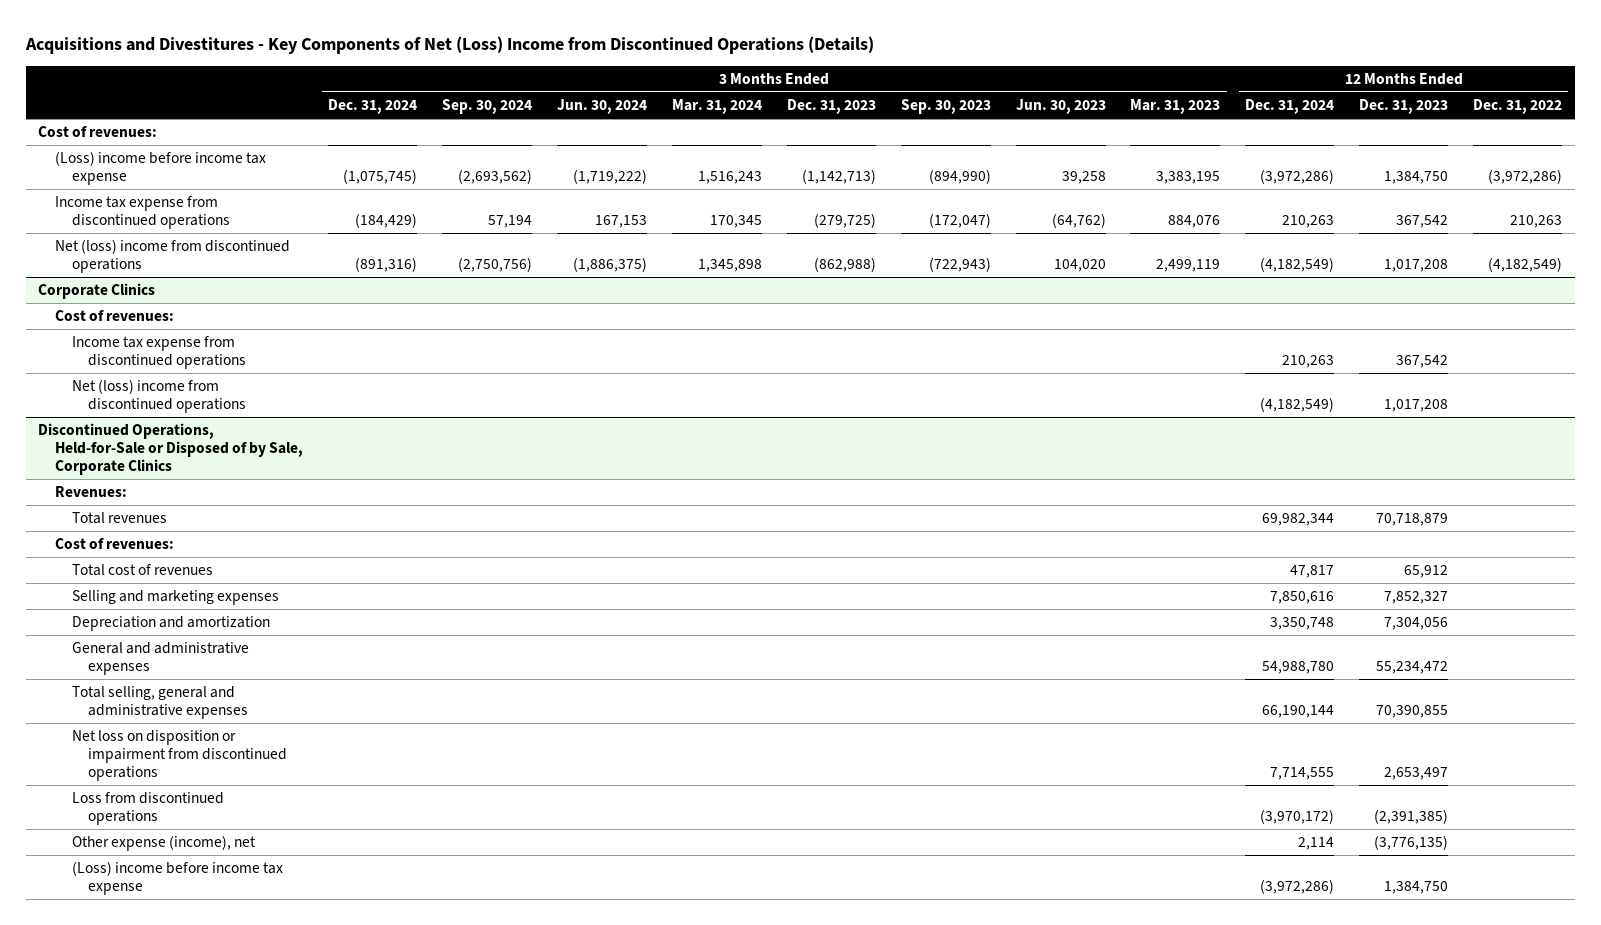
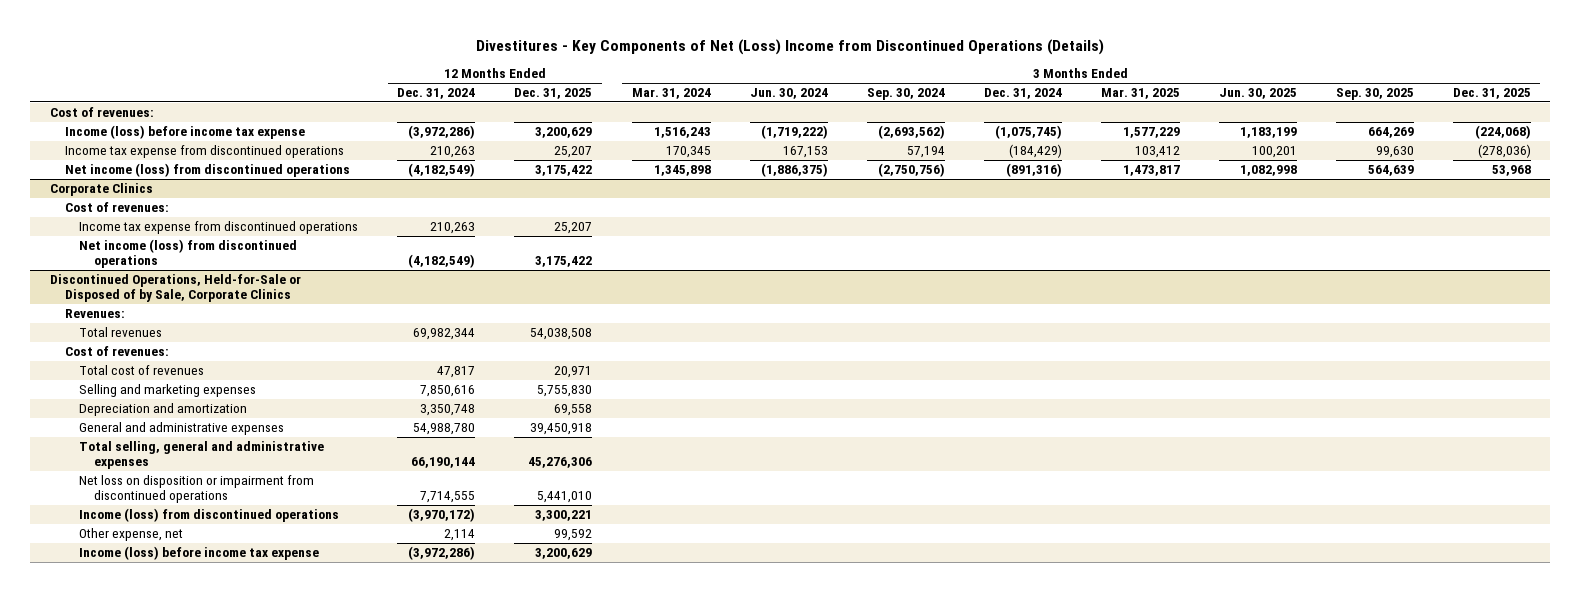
- Acquisitions and Divestitures - Key Components of Net (Loss) Income from Discontinued Operations (Details)
+ Divestitures - Key Components of Net (Loss) Income from Discontinued Operations (Details)
- | 3 Months Ended Dec. 31, 2024 | 3 Months Ended Sep. 30, 2024 | 3 Months Ended Jun. 30, 2024 | 3 Months Ended Mar. 31, 2024 | 3 Months Ended Dec. 31, 2023 | 3 Months Ended Sep. 30, 2023 | 3 Months Ended Jun. 30, 2023 | 3 Months Ended Mar. 31, 2023 | 12 Months Ended Dec. 31, 2024 | 12 Months Ended Dec. 31, 2023 | 12 Months Ended Dec. 31, 2022
+ | 12 Months Ended Dec. 31, 2024 | 12 Months Ended Dec. 31, 2025 | 3 Months Ended Mar. 31, 2024 | 3 Months Ended Jun. 30, 2024 | 3 Months Ended Sep. 30, 2024 | 3 Months Ended Dec. 31, 2024 | 3 Months Ended Mar. 31, 2025 | 3 Months Ended Jun. 30, 2025 | 3 Months Ended Sep. 30, 2025 | 3 Months Ended Dec. 31, 2025
- (Loss) income before income tax expense | (1,075,745) | (2,693,562) | (1,719,222) | 1,516,243 | (1,142,713) | (894,990) | 39,258 | 3,383,195 | (3,972,286) | 1,384,750 | (3,972,286)
+ Income (loss) before income tax expense | (3,972,286) | 3,200,629 | 1,516,243 | (1,719,222) | (2,693,562) | (1,075,745) | 1,577,229 | 1,183,199 | 664,269 | (224,068)
- Net (loss) income from discontinued operations | (891,316) | (2,750,756) | (1,886,375) | 1,345,898 | (862,988) | (722,943) | 104,020 | 2,499,119 | (4,182,549) | 1,017,208 | (4,182,549)
+ Net income (loss) from discontinued operations | (4,182,549) | 3,175,422 | 1,345,898 | (1,886,375) | (2,750,756) | (891,316) | 1,473,817 | 1,082,998 | 564,639 | 53,968
@ Corporate Clinics
- Net (loss) income from discontinued operations | | | | | | | | | (4,182,549) | 1,017,208 |
+ Net income (loss) from discontinued operations | (4,182,549) | 3,175,422 | | | | | | | |
@ Discontinued Operations, Held-for-Sale or Disposed of by Sale, Corporate Clinics
- Loss from discontinued operations | | | | | | | | | (3,970,172) | (2,391,385) |
- Other expense (income), net | | | | | | | | | 2,114 | (3,776,135) |
- (Loss) income before income tax expense | | | | | | | | | (3,972,286) | 1,384,750 |
+ Income (loss) from discontinued operations | (3,970,172) | 3,300,221 | | | | | | | |
+ Other expense, net | 2,114 | 99,592 | | | | | | | |
+ Income (loss) before income tax expense | (3,972,286) | 3,200,629 | | | | | | | |

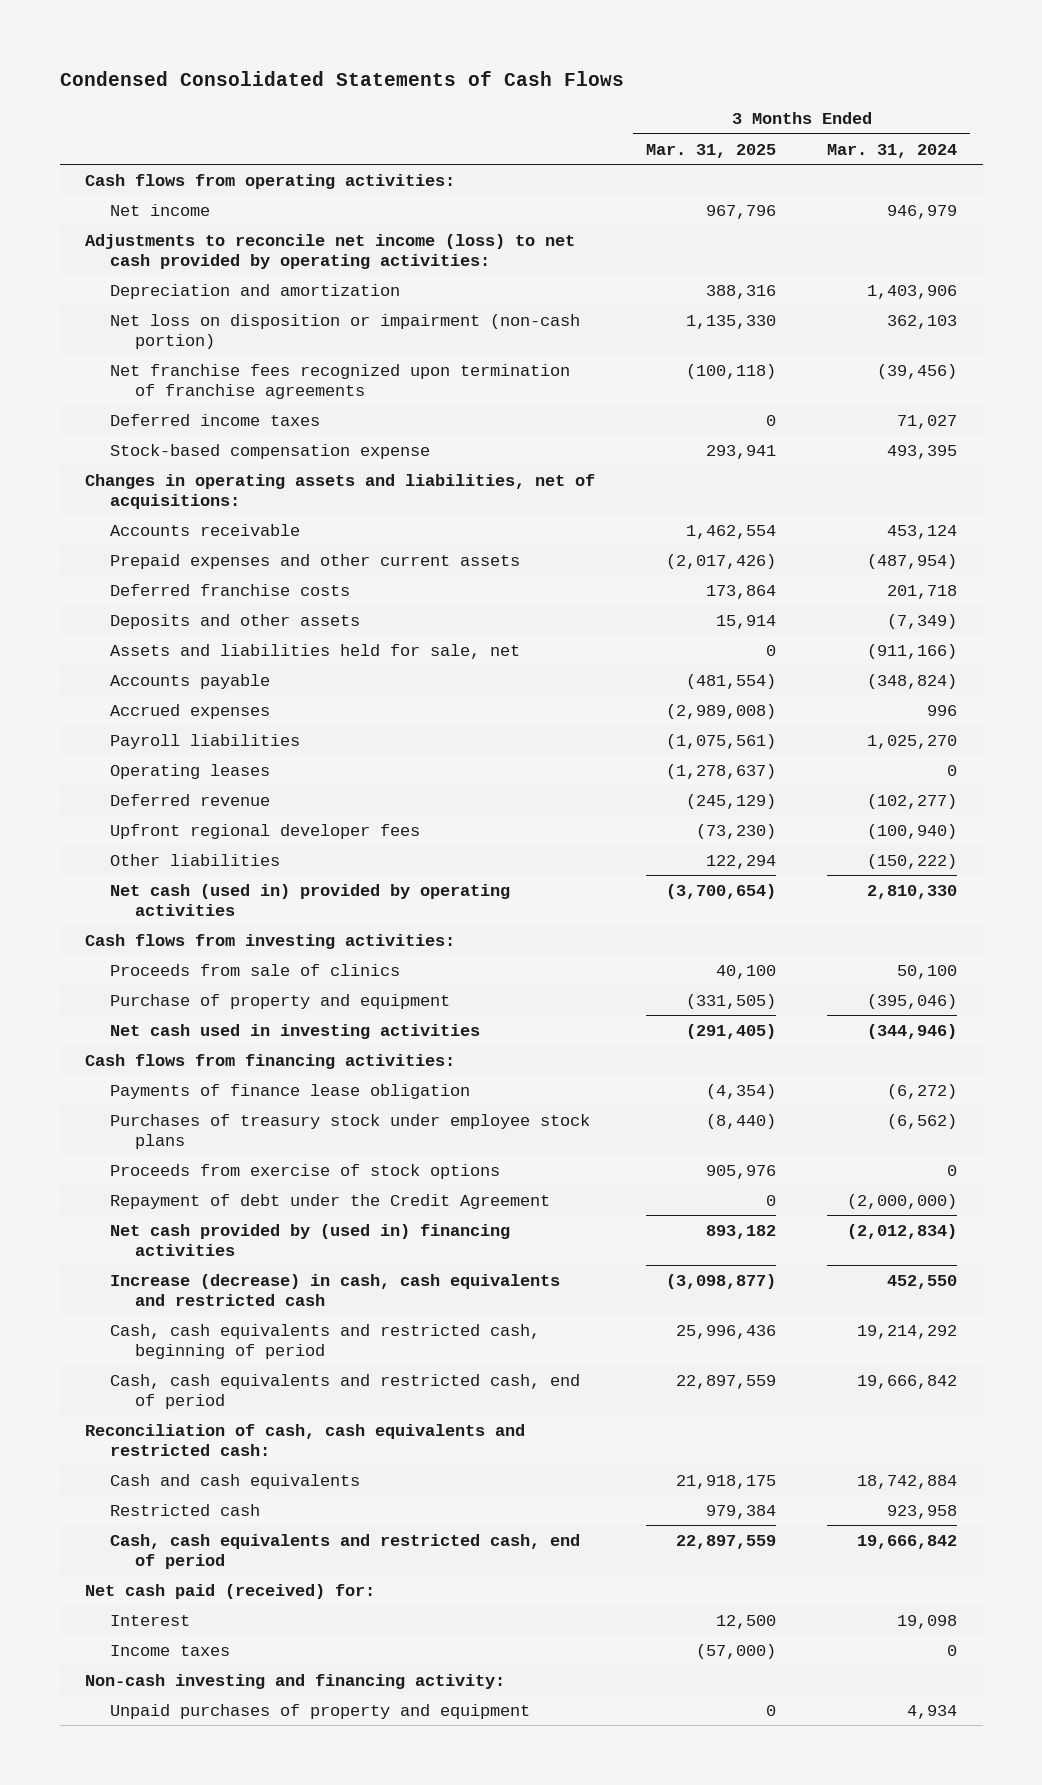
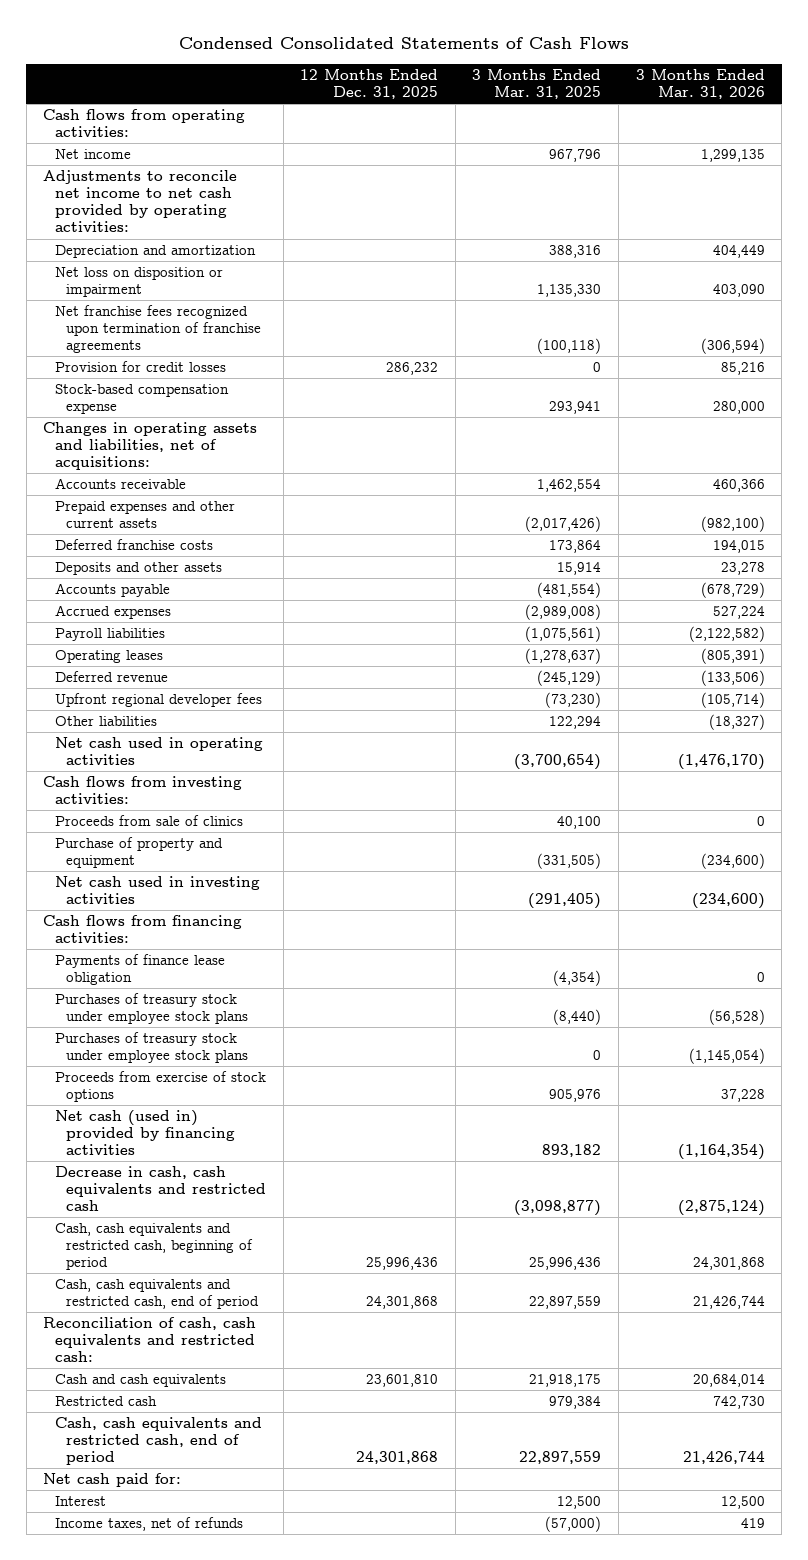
- | 3 Months Ended Mar. 31, 2025 | 3 Months Ended Mar. 31, 2024
+ | 12 Months Ended Dec. 31, 2025 | 3 Months Ended Mar. 31, 2025 | 3 Months Ended Mar. 31, 2026
- Adjustments to reconcile net income (loss) to net cash provided by operating activities:
+ Adjustments to reconcile net income to net cash provided by operating activities:
- Net loss on disposition or impairment (non-cash portion) | 1,135,330 | 362,103
+ Net loss on disposition or impairment | | 1,135,330 | 403,090
- Deferred income taxes | 0 | 71,027
+ Provision for credit losses | 286,232 | 0 | 85,216
- Assets and liabilities held for sale, net | 0 | (911,166)
- Net cash (used in) provided by operating activities | (3,700,654) | 2,810,330
+ Net cash used in operating activities | | (3,700,654) | (1,476,170)
+ Purchases of treasury stock under employee stock plans | | 0 | (1,145,054)
- Repayment of debt under the Credit Agreement | 0 | (2,000,000)
- Net cash provided by (used in) financing activities | 893,182 | (2,012,834)
- Increase (decrease) in cash, cash equivalents and restricted cash | (3,098,877) | 452,550
+ Net cash (used in) provided by financing activities | | 893,182 | (1,164,354)
+ Decrease in cash, cash equivalents and restricted cash | | (3,098,877) | (2,875,124)
- Net cash paid (received) for:
+ Net cash paid for:
- Income taxes | (57,000) | 0
- Non-cash investing and financing activity:
- Unpaid purchases of property and equipment | 0 | 4,934
+ Income taxes, net of refunds | | (57,000) | 419

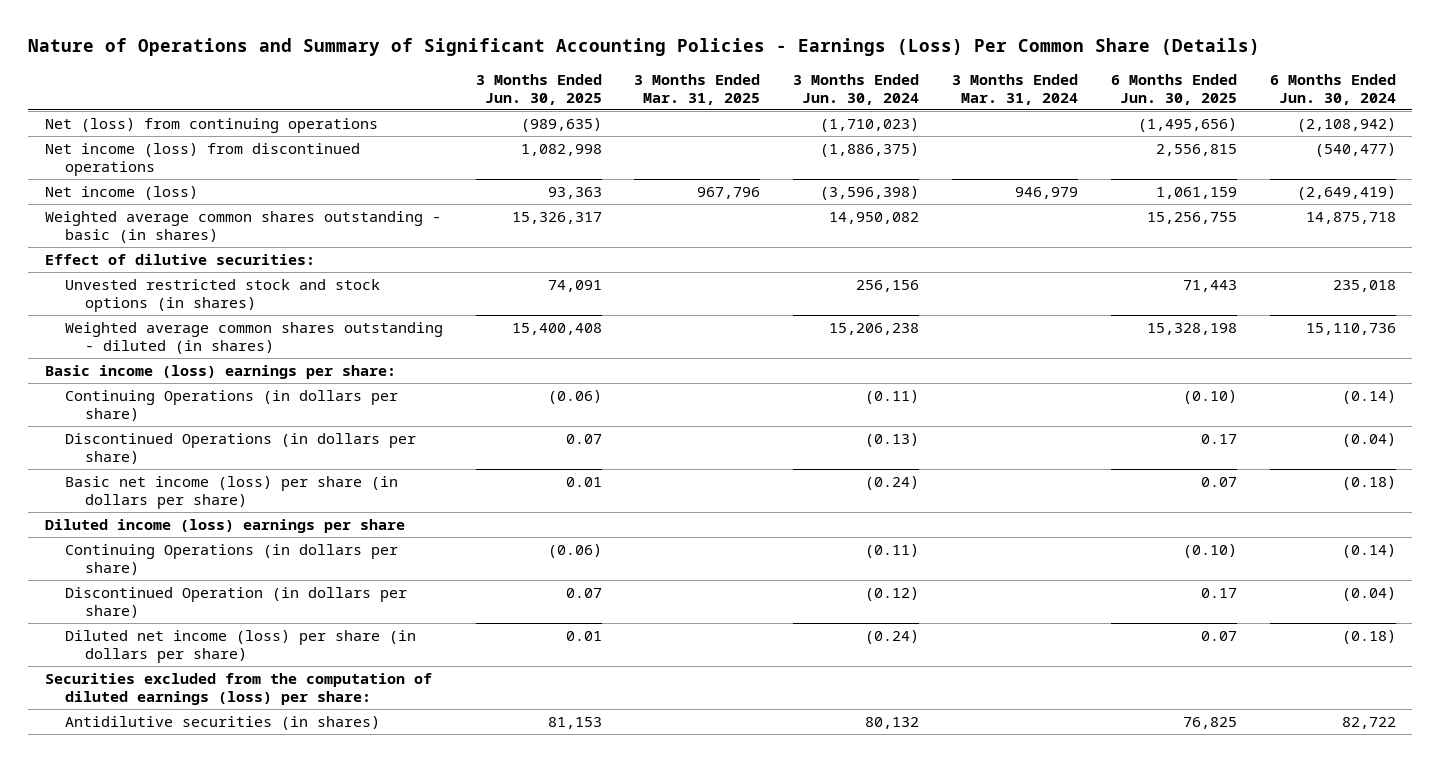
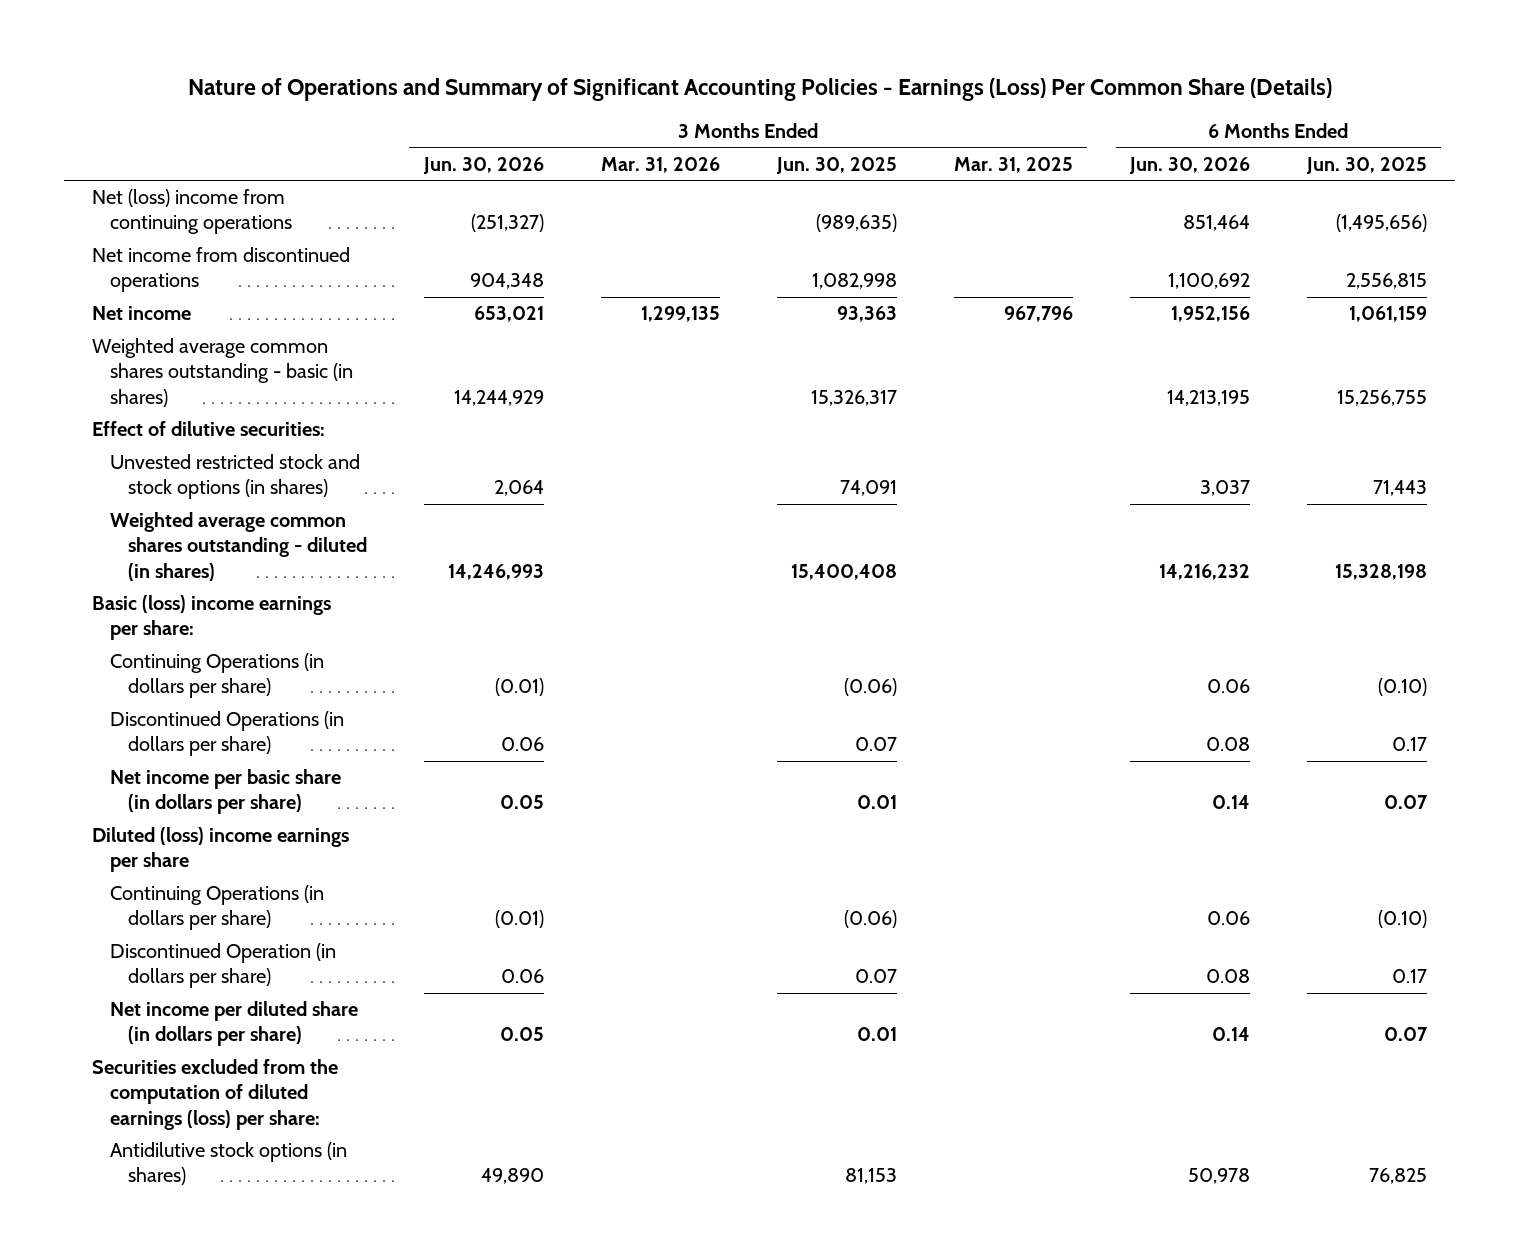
- | 3 Months Ended Jun. 30, 2025 | 3 Months Ended Mar. 31, 2025 | 3 Months Ended Jun. 30, 2024 | 3 Months Ended Mar. 31, 2024 | 6 Months Ended Jun. 30, 2025 | 6 Months Ended Jun. 30, 2024
+ | 3 Months Ended Jun. 30, 2026 | 3 Months Ended Mar. 31, 2026 | 3 Months Ended Jun. 30, 2025 | 3 Months Ended Mar. 31, 2025 | 6 Months Ended Jun. 30, 2026 | 6 Months Ended Jun. 30, 2025
- Net (loss) from continuing operations | (989,635) | | (1,710,023) | | (1,495,656) | (2,108,942)
- Net income (loss) from discontinued operations | 1,082,998 | | (1,886,375) | | 2,556,815 | (540,477)
- Net income (loss) | 93,363 | 967,796 | (3,596,398) | 946,979 | 1,061,159 | (2,649,419)
+ Net (loss) income from continuing operations | (251,327) | | (989,635) | | 851,464 | (1,495,656)
+ Net income from discontinued operations | 904,348 | | 1,082,998 | | 1,100,692 | 2,556,815
+ Net income | 653,021 | 1,299,135 | 93,363 | 967,796 | 1,952,156 | 1,061,159
- Basic income (loss) earnings per share:
+ Basic (loss) income earnings per share:
- Basic net income (loss) per share (in dollars per share) | 0.01 | | (0.24) | | 0.07 | (0.18)
- Diluted income (loss) earnings per share
+ Net income per basic share (in dollars per share) | 0.05 | | 0.01 | | 0.14 | 0.07
+ Diluted (loss) income earnings per share
- Diluted net income (loss) per share (in dollars per share) | 0.01 | | (0.24) | | 0.07 | (0.18)
+ Net income per diluted share (in dollars per share) | 0.05 | | 0.01 | | 0.14 | 0.07
- Antidilutive securities (in shares) | 81,153 | | 80,132 | | 76,825 | 82,722
+ Antidilutive stock options (in shares) | 49,890 | | 81,153 | | 50,978 | 76,825

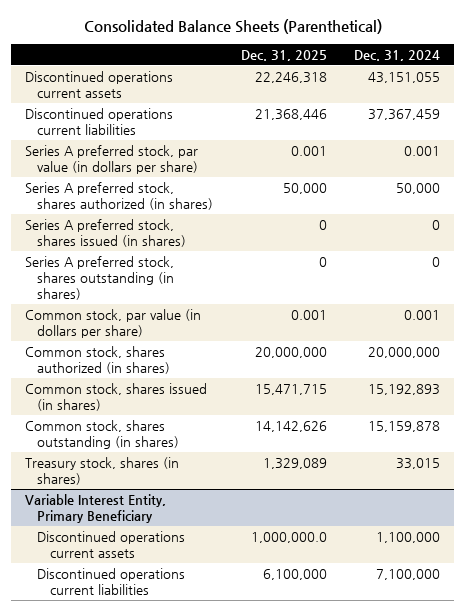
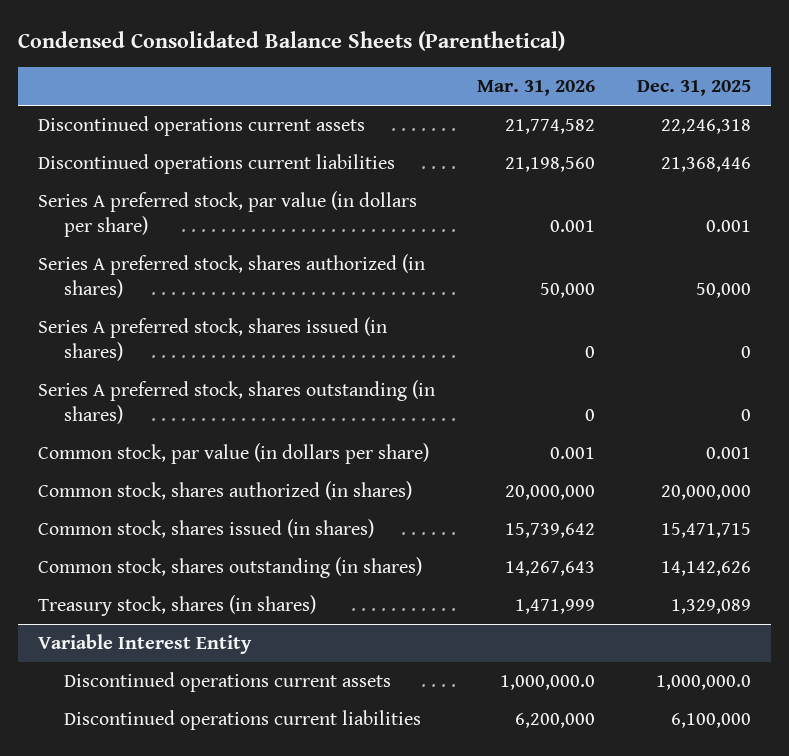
- Consolidated Balance Sheets (Parenthetical)
+ Condensed Consolidated Balance Sheets (Parenthetical)
- | Dec. 31, 2025 | Dec. 31, 2024
+ | Mar. 31, 2026 | Dec. 31, 2025
- Variable Interest Entity, Primary Beneficiary
+ Variable Interest Entity

